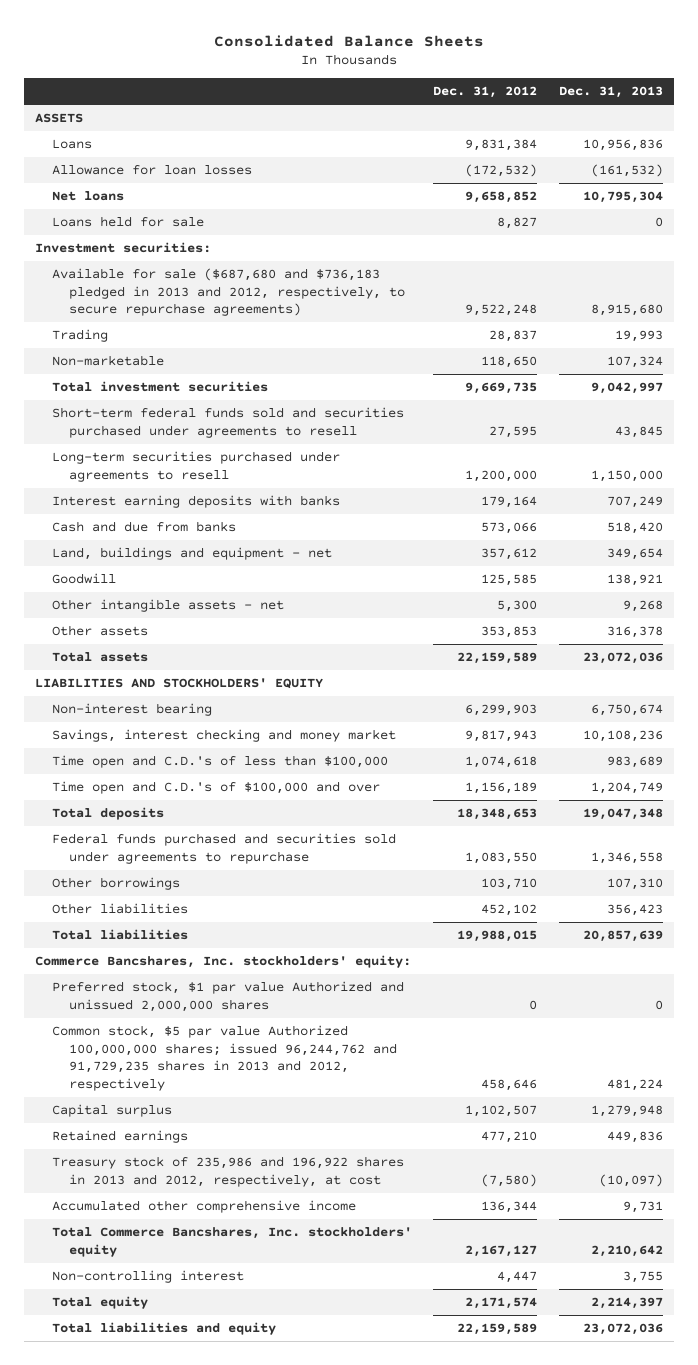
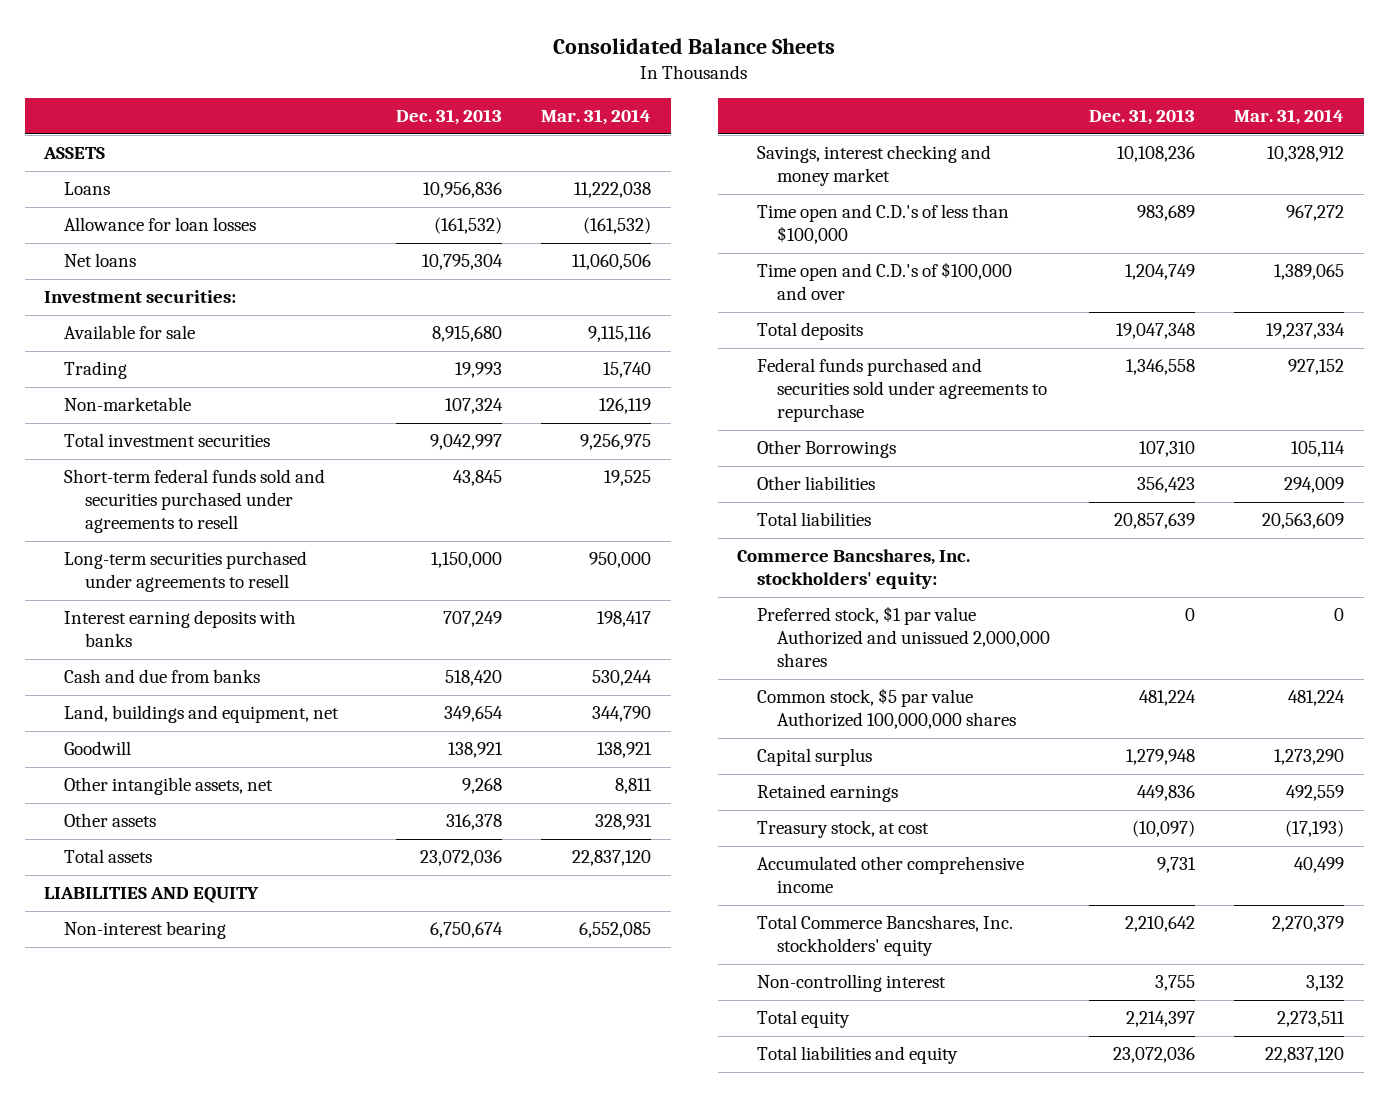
- | Dec. 31, 2012 | Dec. 31, 2013
+ | Dec. 31, 2013 | Mar. 31, 2014
- Loans held for sale | 8,827 | 0
- Available for sale ($687,680 and $736,183 pledged in 2013 and 2012, respectively, to secure repurchase agreements) | 9,522,248 | 8,915,680
+ Available for sale | 8,915,680 | 9,115,116
- Land, buildings and equipment - net | 357,612 | 349,654
+ Land, buildings and equipment, net | 349,654 | 344,790
- Other intangible assets - net | 5,300 | 9,268
+ Other intangible assets, net | 9,268 | 8,811
- LIABILITIES AND STOCKHOLDERS' EQUITY
+ LIABILITIES AND EQUITY
- Other borrowings | 103,710 | 107,310
+ Other Borrowings | 107,310 | 105,114
- Common stock, $5 par value Authorized 100,000,000 shares; issued 96,244,762 and 91,729,235 shares in 2013 and 2012, respectively | 458,646 | 481,224
+ Common stock, $5 par value Authorized 100,000,000 shares | 481,224 | 481,224
- Treasury stock of 235,986 and 196,922 shares in 2013 and 2012, respectively, at cost | (7,580) | (10,097)
+ Treasury stock, at cost | (10,097) | (17,193)

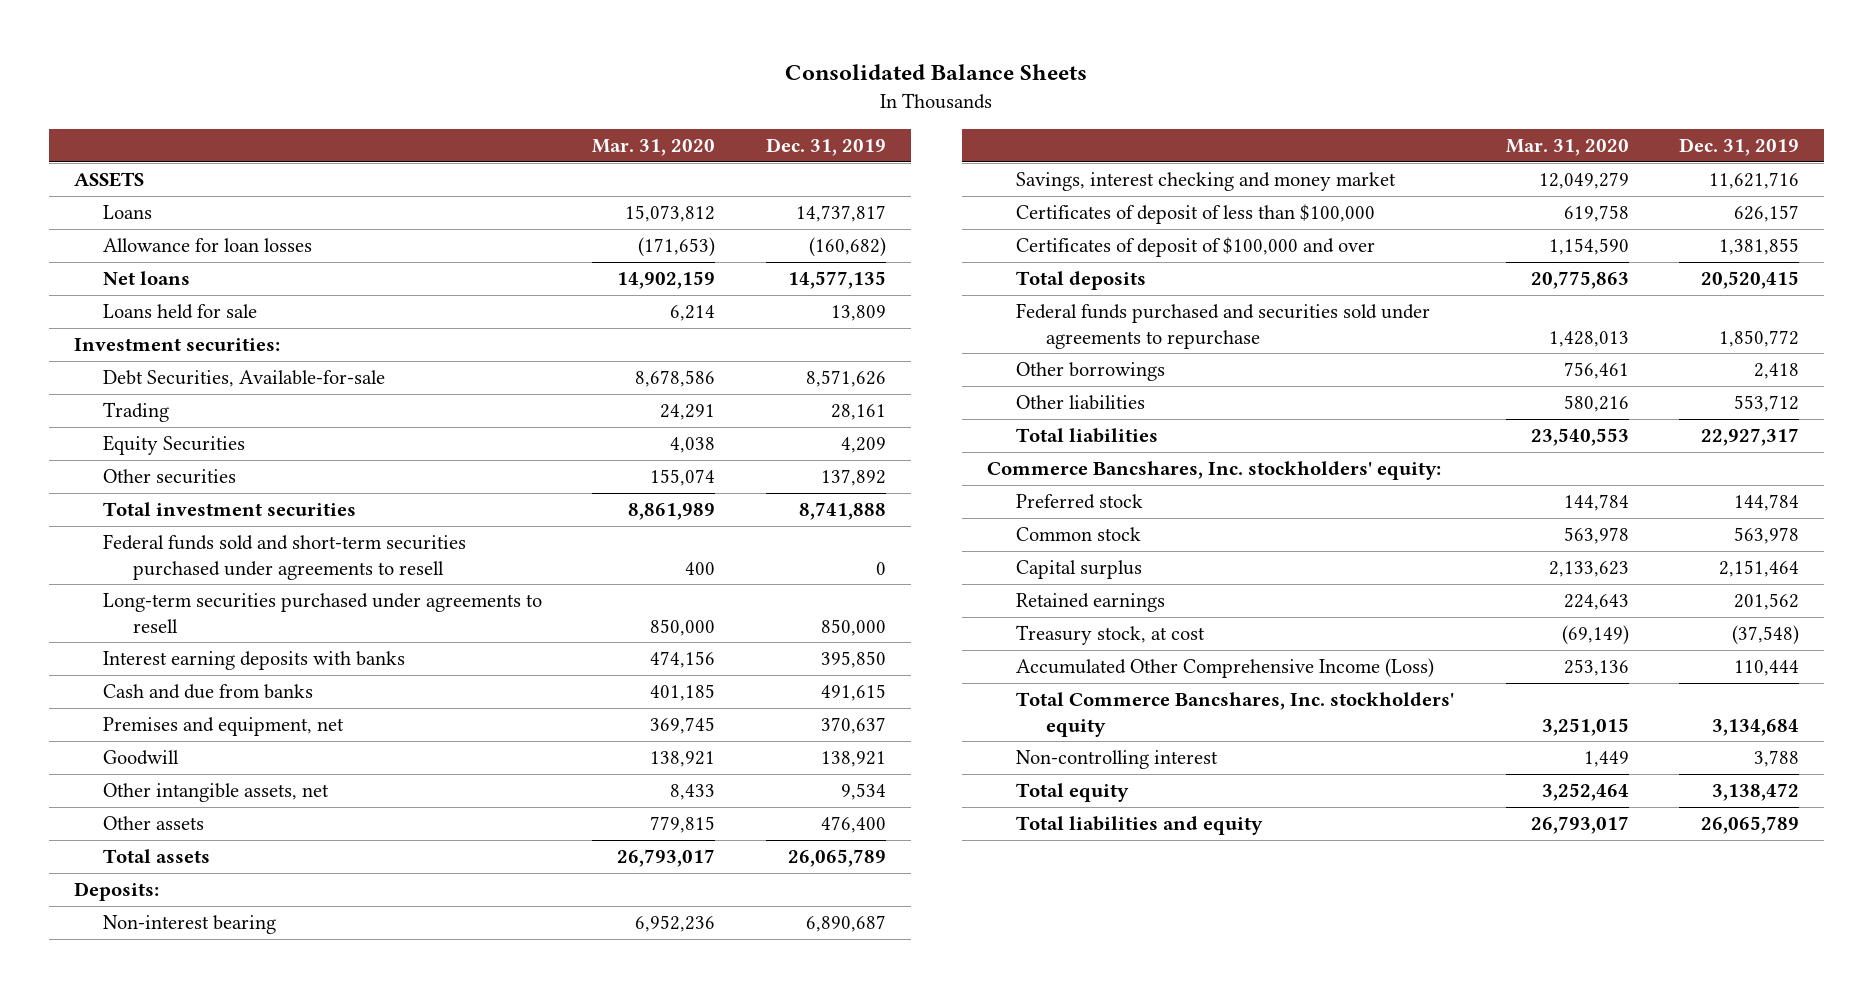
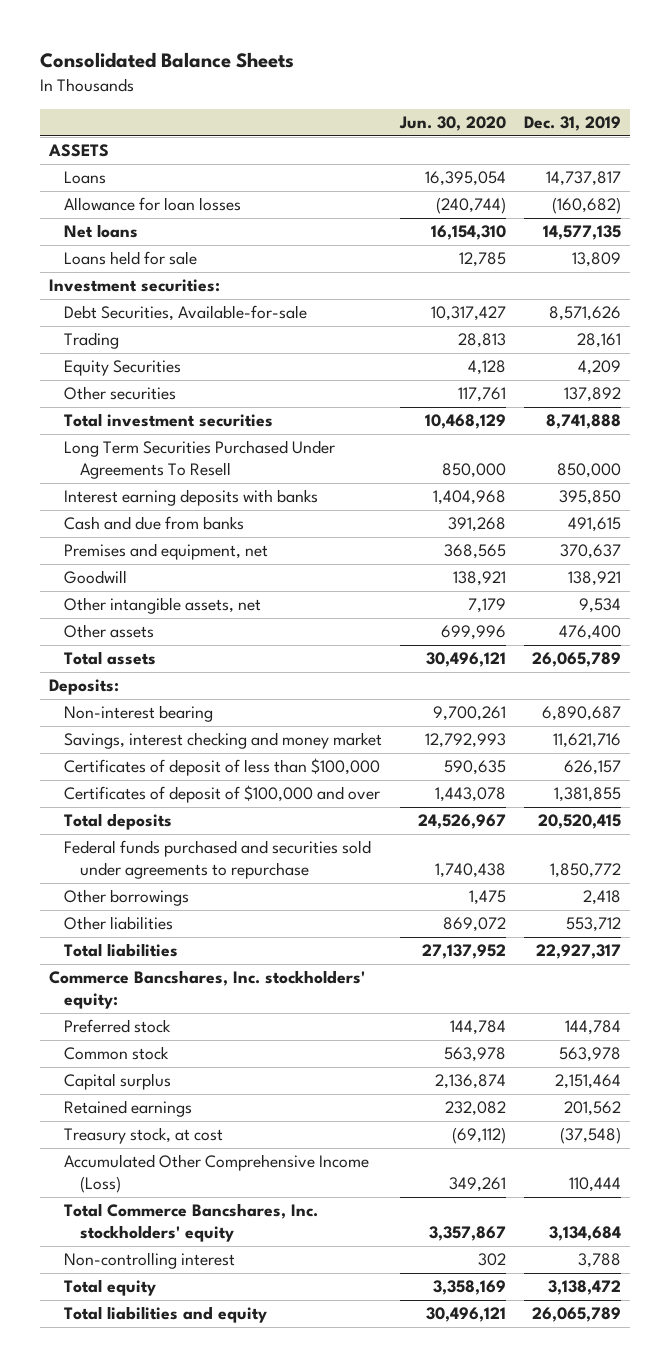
- | Mar. 31, 2020 | Dec. 31, 2019
+ | Jun. 30, 2020 | Dec. 31, 2019
- Federal funds sold and short-term securities purchased under agreements to resell | 400 | 0
- Long-term securities purchased under agreements to resell | 850,000 | 850,000
+ Long Term Securities Purchased Under Agreements To Resell | 850,000 | 850,000

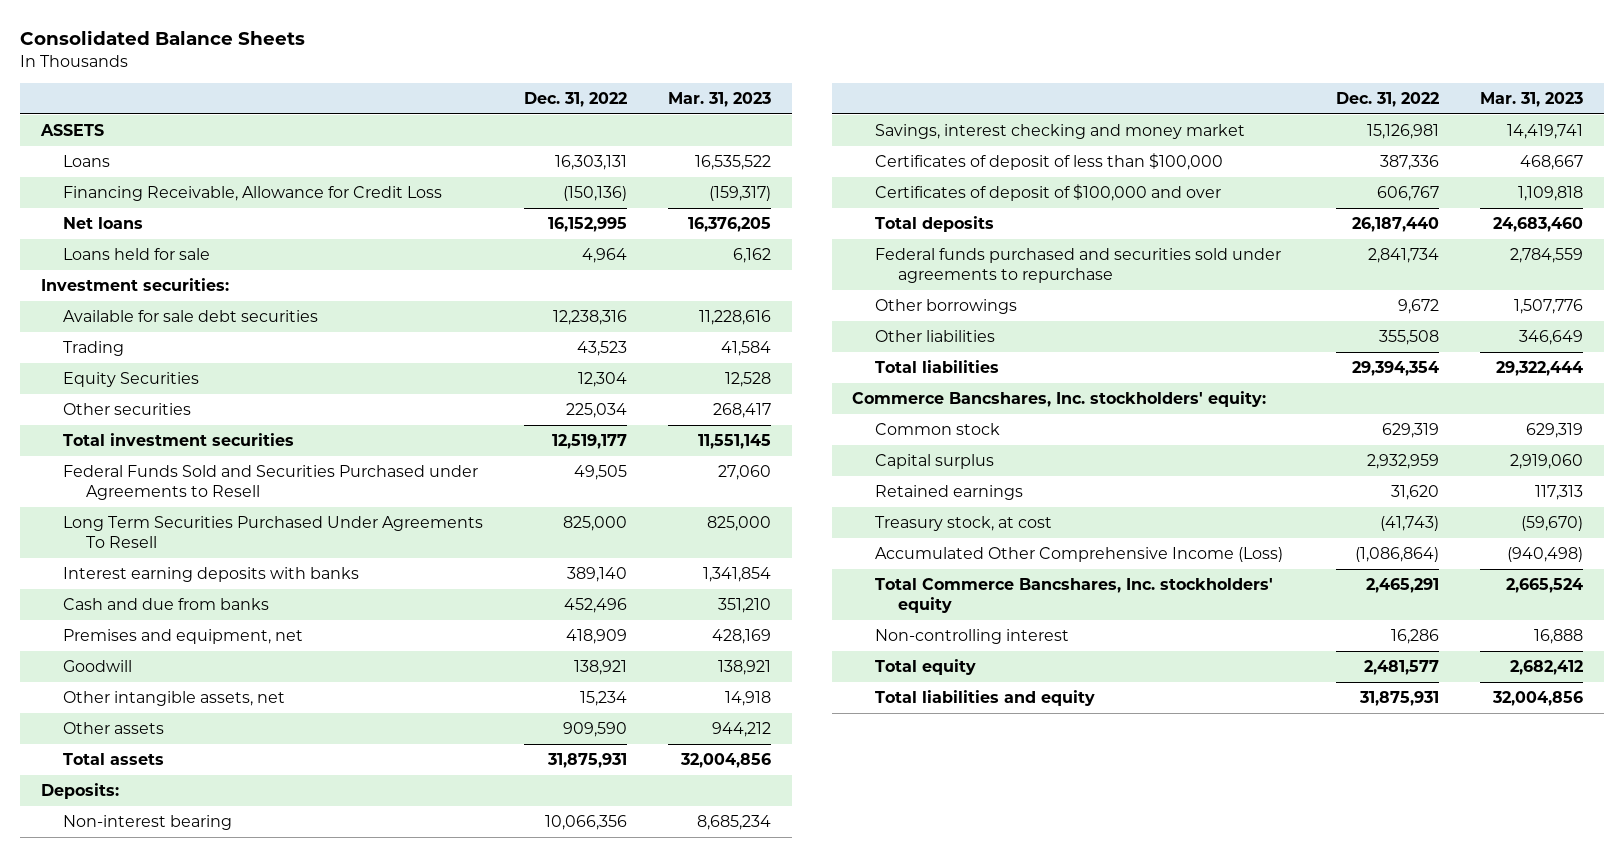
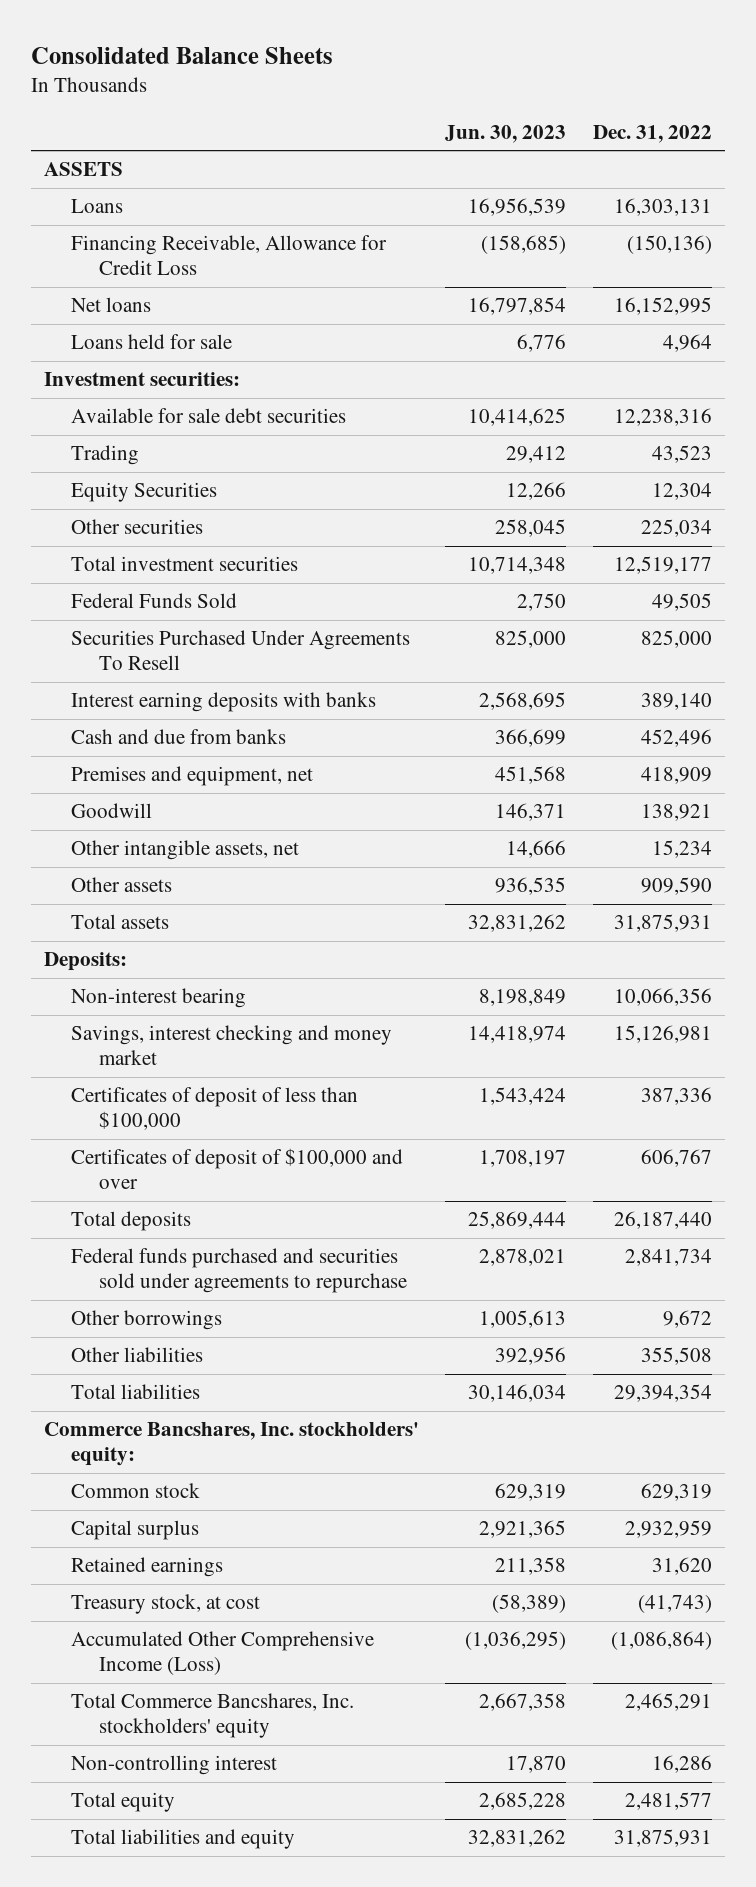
- | Dec. 31, 2022 | Mar. 31, 2023
+ | Jun. 30, 2023 | Dec. 31, 2022
- Federal Funds Sold and Securities Purchased under Agreements to Resell | 49,505 | 27,060
- Long Term Securities Purchased Under Agreements To Resell | 825,000 | 825,000
+ Federal Funds Sold | 2,750 | 49,505
+ Securities Purchased Under Agreements To Resell | 825,000 | 825,000

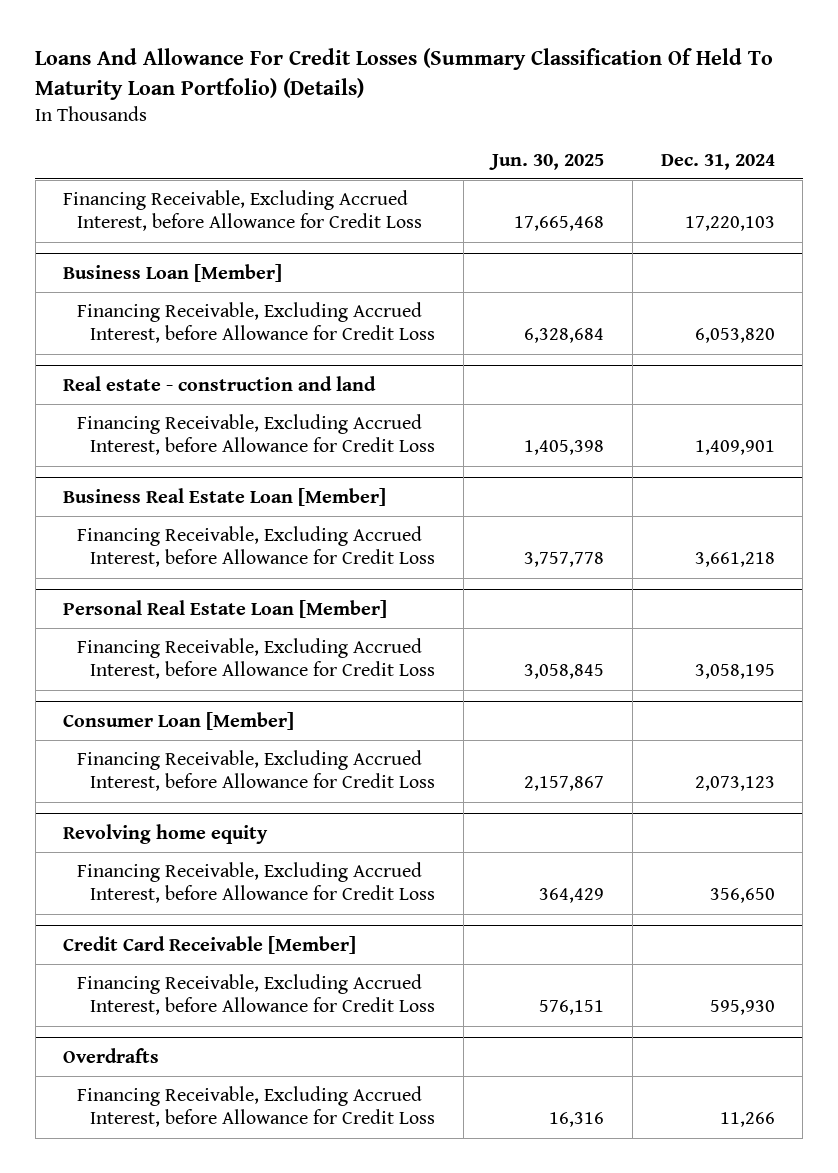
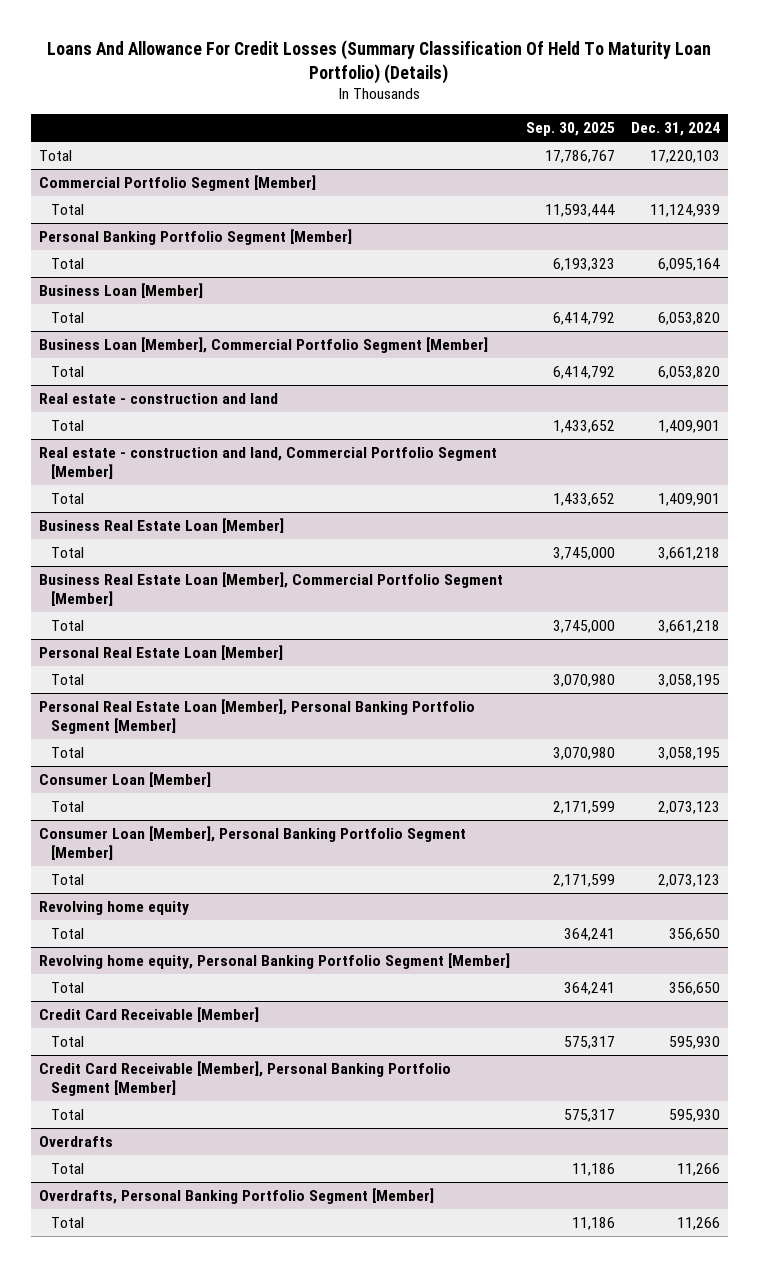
- | Jun. 30, 2025 | Dec. 31, 2024
+ | Sep. 30, 2025 | Dec. 31, 2024
- Financing Receivable, Excluding Accrued Interest, before Allowance for Credit Loss | 17,665,468 | 17,220,103
+ Total | 17,786,767 | 17,220,103
+ Commercial Portfolio Segment [Member]
+ Total | 11,593,444 | 11,124,939
+ Personal Banking Portfolio Segment [Member]
+ Total | 6,193,323 | 6,095,164
@ Business Loan [Member]
- Financing Receivable, Excluding Accrued Interest, before Allowance for Credit Loss | 6,328,684 | 6,053,820
+ Total | 6,414,792 | 6,053,820
+ Business Loan [Member], Commercial Portfolio Segment [Member]
+ Total | 6,414,792 | 6,053,820
@ Real estate - construction and land
- Financing Receivable, Excluding Accrued Interest, before Allowance for Credit Loss | 1,405,398 | 1,409,901
+ Total | 1,433,652 | 1,409,901
+ Real estate - construction and land, Commercial Portfolio Segment [Member]
+ Total | 1,433,652 | 1,409,901
@ Business Real Estate Loan [Member]
- Financing Receivable, Excluding Accrued Interest, before Allowance for Credit Loss | 3,757,778 | 3,661,218
+ Total | 3,745,000 | 3,661,218
+ Business Real Estate Loan [Member], Commercial Portfolio Segment [Member]
+ Total | 3,745,000 | 3,661,218
@ Personal Real Estate Loan [Member]
- Financing Receivable, Excluding Accrued Interest, before Allowance for Credit Loss | 3,058,845 | 3,058,195
+ Total | 3,070,980 | 3,058,195
+ Personal Real Estate Loan [Member], Personal Banking Portfolio Segment [Member]
+ Total | 3,070,980 | 3,058,195
@ Consumer Loan [Member]
- Financing Receivable, Excluding Accrued Interest, before Allowance for Credit Loss | 2,157,867 | 2,073,123
+ Total | 2,171,599 | 2,073,123
+ Consumer Loan [Member], Personal Banking Portfolio Segment [Member]
+ Total | 2,171,599 | 2,073,123
@ Revolving home equity
- Financing Receivable, Excluding Accrued Interest, before Allowance for Credit Loss | 364,429 | 356,650
+ Total | 364,241 | 356,650
+ Revolving home equity, Personal Banking Portfolio Segment [Member]
+ Total | 364,241 | 356,650
@ Credit Card Receivable [Member]
- Financing Receivable, Excluding Accrued Interest, before Allowance for Credit Loss | 576,151 | 595,930
+ Total | 575,317 | 595,930
+ Credit Card Receivable [Member], Personal Banking Portfolio Segment [Member]
+ Total | 575,317 | 595,930
@ Overdrafts
- Financing Receivable, Excluding Accrued Interest, before Allowance for Credit Loss | 16,316 | 11,266
+ Total | 11,186 | 11,266
+ Overdrafts, Personal Banking Portfolio Segment [Member]
+ Total | 11,186 | 11,266

